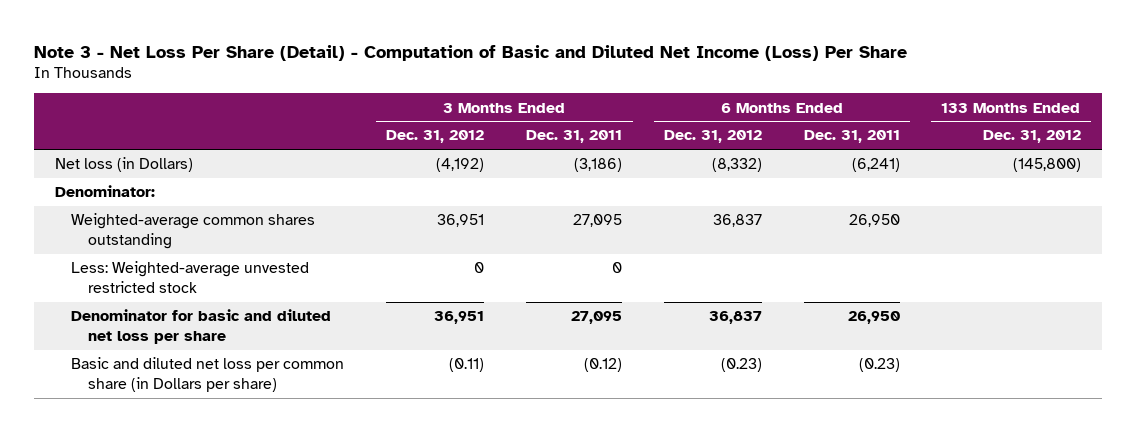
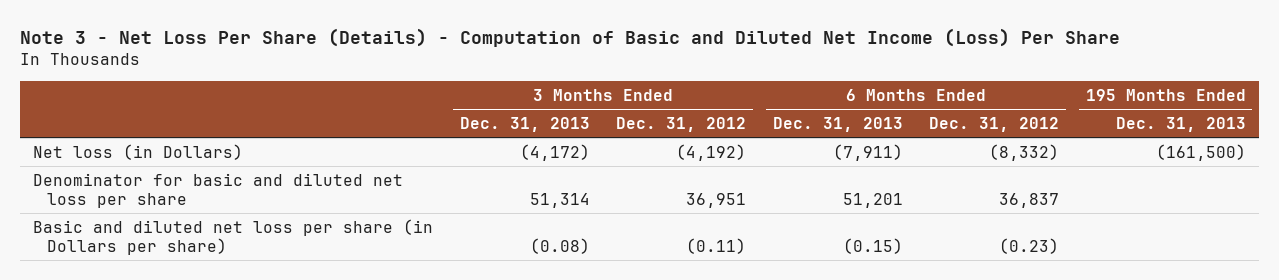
- Note 3 - Net Loss Per Share (Detail) - Computation of Basic and Diluted Net Income (Loss) Per Share
+ Note 3 - Net Loss Per Share (Details) - Computation of Basic and Diluted Net Income (Loss) Per Share
- | 3 Months Ended Dec. 31, 2012 | 3 Months Ended Dec. 31, 2011 | 6 Months Ended Dec. 31, 2012 | 6 Months Ended Dec. 31, 2011 | 133 Months Ended Dec. 31, 2012
+ | 3 Months Ended Dec. 31, 2013 | 3 Months Ended Dec. 31, 2012 | 6 Months Ended Dec. 31, 2013 | 6 Months Ended Dec. 31, 2012 | 195 Months Ended Dec. 31, 2013
- Denominator:
- Weighted-average common shares outstanding | 36,951 | 27,095 | 36,837 | 26,950 |
- Less: Weighted-average unvested restricted stock | 0 | 0 | | |
- Basic and diluted net loss per common share (in Dollars per share) | (0.11) | (0.12) | (0.23) | (0.23) |
+ Basic and diluted net loss per share (in Dollars per share) | (0.08) | (0.11) | (0.15) | (0.23) |

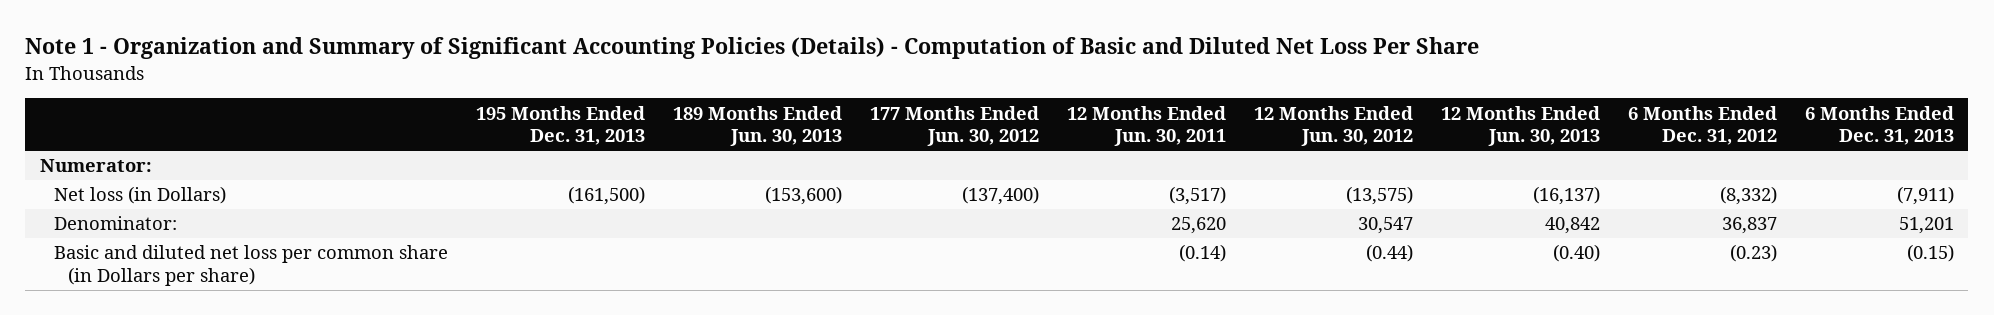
- Note 3 - Net Loss Per Share (Details) - Computation of Basic and Diluted Net Income (Loss) Per Share
+ Note 1 - Organization and Summary of Significant Accounting Policies (Details) - Computation of Basic and Diluted Net Loss Per Share
- | 3 Months Ended Dec. 31, 2013 | 3 Months Ended Dec. 31, 2012 | 6 Months Ended Dec. 31, 2013 | 6 Months Ended Dec. 31, 2012 | 195 Months Ended Dec. 31, 2013
+ | 195 Months Ended Dec. 31, 2013 | 189 Months Ended Jun. 30, 2013 | 177 Months Ended Jun. 30, 2012 | 12 Months Ended Jun. 30, 2011 | 12 Months Ended Jun. 30, 2012 | 12 Months Ended Jun. 30, 2013 | 6 Months Ended Dec. 31, 2012 | 6 Months Ended Dec. 31, 2013
+ Numerator:
- Denominator for basic and diluted net loss per share | 51,314 | 36,951 | 51,201 | 36,837 |
- Basic and diluted net loss per share (in Dollars per share) | (0.08) | (0.11) | (0.15) | (0.23) |
+ Denominator: | | | | 25,620 | 30,547 | 40,842 | 36,837 | 51,201
+ Basic and diluted net loss per common share (in Dollars per share) | | | | (0.14) | (0.44) | (0.40) | (0.23) | (0.15)

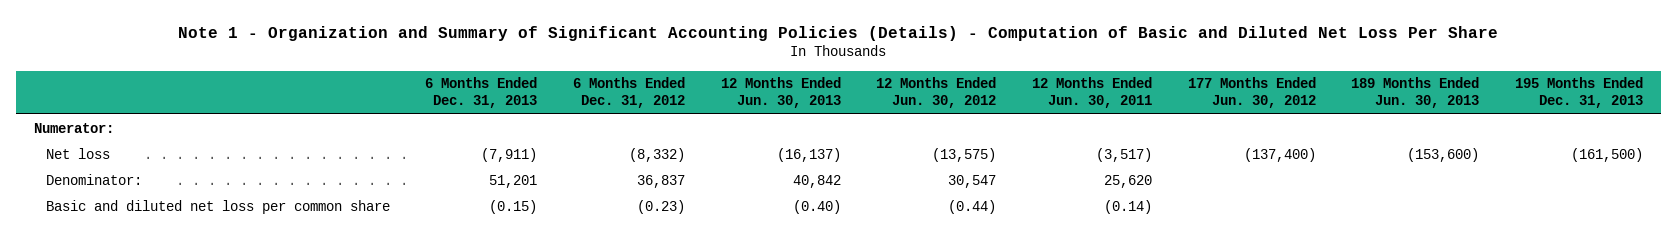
- | 195 Months Ended Dec. 31, 2013 | 189 Months Ended Jun. 30, 2013 | 177 Months Ended Jun. 30, 2012 | 12 Months Ended Jun. 30, 2011 | 12 Months Ended Jun. 30, 2012 | 12 Months Ended Jun. 30, 2013 | 6 Months Ended Dec. 31, 2012 | 6 Months Ended Dec. 31, 2013
+ | 6 Months Ended Dec. 31, 2013 | 6 Months Ended Dec. 31, 2012 | 12 Months Ended Jun. 30, 2013 | 12 Months Ended Jun. 30, 2012 | 12 Months Ended Jun. 30, 2011 | 177 Months Ended Jun. 30, 2012 | 189 Months Ended Jun. 30, 2013 | 195 Months Ended Dec. 31, 2013
- Net loss (in Dollars) | (161,500) | (153,600) | (137,400) | (3,517) | (13,575) | (16,137) | (8,332) | (7,911)
+ Net loss | (7,911) | (8,332) | (16,137) | (13,575) | (3,517) | (137,400) | (153,600) | (161,500)
- Basic and diluted net loss per common share (in Dollars per share) | | | | (0.14) | (0.44) | (0.40) | (0.23) | (0.15)
+ Basic and diluted net loss per common share | (0.15) | (0.23) | (0.40) | (0.44) | (0.14) | | |

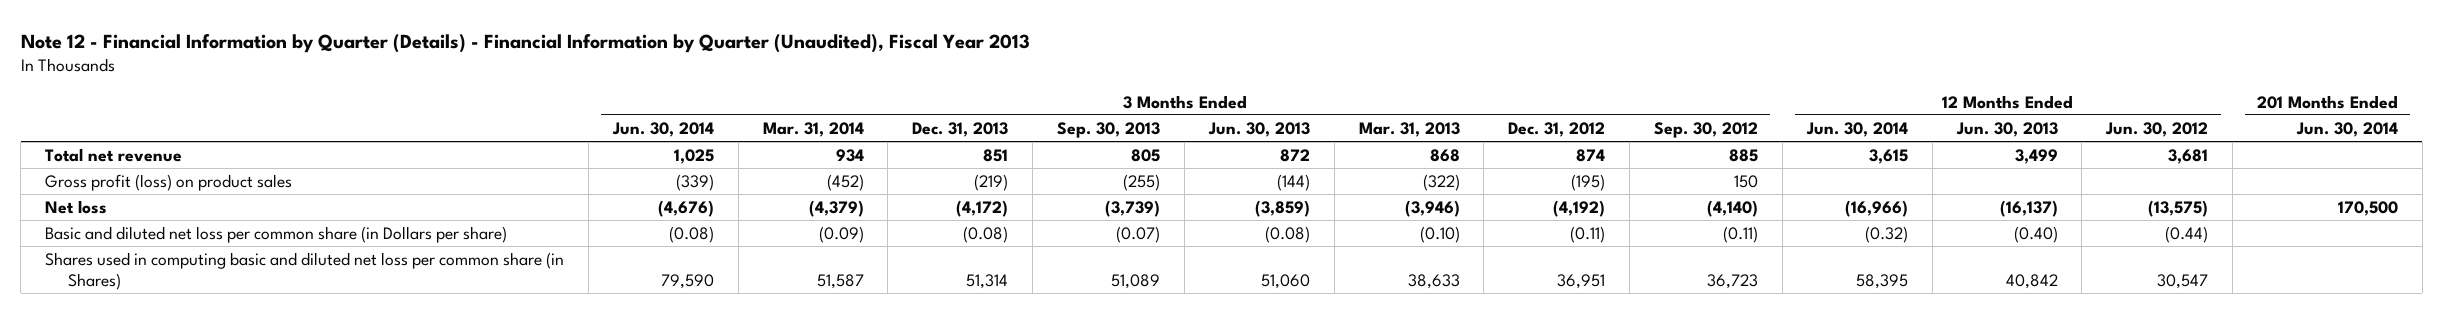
- Note 1 - Organization and Summary of Significant Accounting Policies (Details) - Computation of Basic and Diluted Net Loss Per Share
+ Note 12 - Financial Information by Quarter (Details) - Financial Information by Quarter (Unaudited), Fiscal Year 2013
- | 6 Months Ended Dec. 31, 2013 | 6 Months Ended Dec. 31, 2012 | 12 Months Ended Jun. 30, 2013 | 12 Months Ended Jun. 30, 2012 | 12 Months Ended Jun. 30, 2011 | 177 Months Ended Jun. 30, 2012 | 189 Months Ended Jun. 30, 2013 | 195 Months Ended Dec. 31, 2013
+ | 3 Months Ended Jun. 30, 2014 | 3 Months Ended Mar. 31, 2014 | 3 Months Ended Dec. 31, 2013 | 3 Months Ended Sep. 30, 2013 | 3 Months Ended Jun. 30, 2013 | 3 Months Ended Mar. 31, 2013 | 3 Months Ended Dec. 31, 2012 | 3 Months Ended Sep. 30, 2012 | 12 Months Ended Jun. 30, 2014 | 12 Months Ended Jun. 30, 2013 | 12 Months Ended Jun. 30, 2012 | 201 Months Ended Jun. 30, 2014
- Numerator:
+ Total net revenue | 1,025 | 934 | 851 | 805 | 872 | 868 | 874 | 885 | 3,615 | 3,499 | 3,681 |
+ Gross profit (loss) on product sales | (339) | (452) | (219) | (255) | (144) | (322) | (195) | 150 | | | |
- Denominator: | 51,201 | 36,837 | 40,842 | 30,547 | 25,620 | | |
- Basic and diluted net loss per common share | (0.15) | (0.23) | (0.40) | (0.44) | (0.14) | | |
+ Basic and diluted net loss per common share (in Dollars per share) | (0.08) | (0.09) | (0.08) | (0.07) | (0.08) | (0.10) | (0.11) | (0.11) | (0.32) | (0.40) | (0.44) |
+ Shares used in computing basic and diluted net loss per common share (in Shares) | 79,590 | 51,587 | 51,314 | 51,089 | 51,060 | 38,633 | 36,951 | 36,723 | 58,395 | 40,842 | 30,547 |

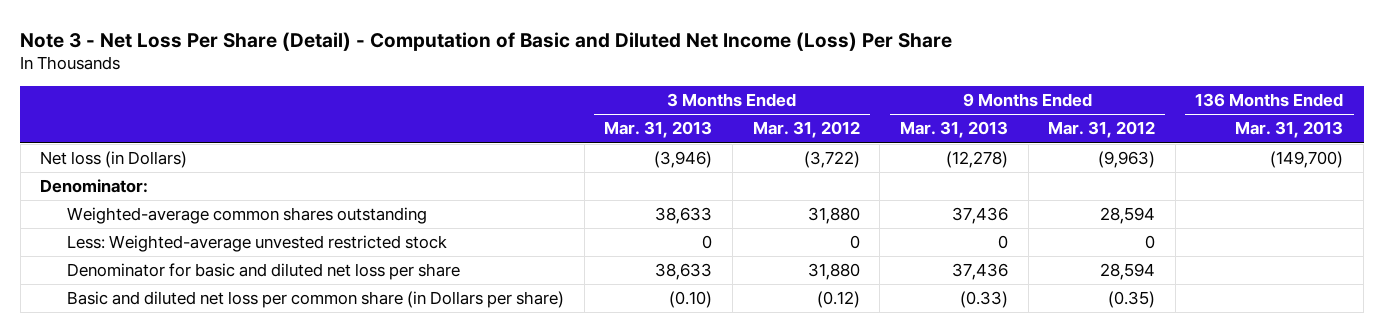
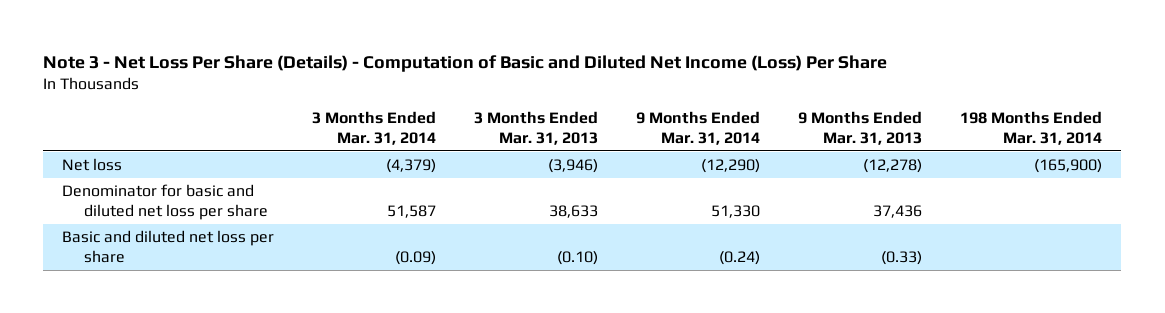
- Note 3 - Net Loss Per Share (Detail) - Computation of Basic and Diluted Net Income (Loss) Per Share
+ Note 3 - Net Loss Per Share (Details) - Computation of Basic and Diluted Net Income (Loss) Per Share
- | 3 Months Ended Mar. 31, 2013 | 3 Months Ended Mar. 31, 2012 | 9 Months Ended Mar. 31, 2013 | 9 Months Ended Mar. 31, 2012 | 136 Months Ended Mar. 31, 2013
+ | 3 Months Ended Mar. 31, 2014 | 3 Months Ended Mar. 31, 2013 | 9 Months Ended Mar. 31, 2014 | 9 Months Ended Mar. 31, 2013 | 198 Months Ended Mar. 31, 2014
- Net loss (in Dollars) | (3,946) | (3,722) | (12,278) | (9,963) | (149,700)
- Denominator:
- Weighted-average common shares outstanding | 38,633 | 31,880 | 37,436 | 28,594 |
- Less: Weighted-average unvested restricted stock | 0 | 0 | 0 | 0 |
+ Net loss | (4,379) | (3,946) | (12,290) | (12,278) | (165,900)
- Basic and diluted net loss per common share (in Dollars per share) | (0.10) | (0.12) | (0.33) | (0.35) |
+ Basic and diluted net loss per share | (0.09) | (0.10) | (0.24) | (0.33) |

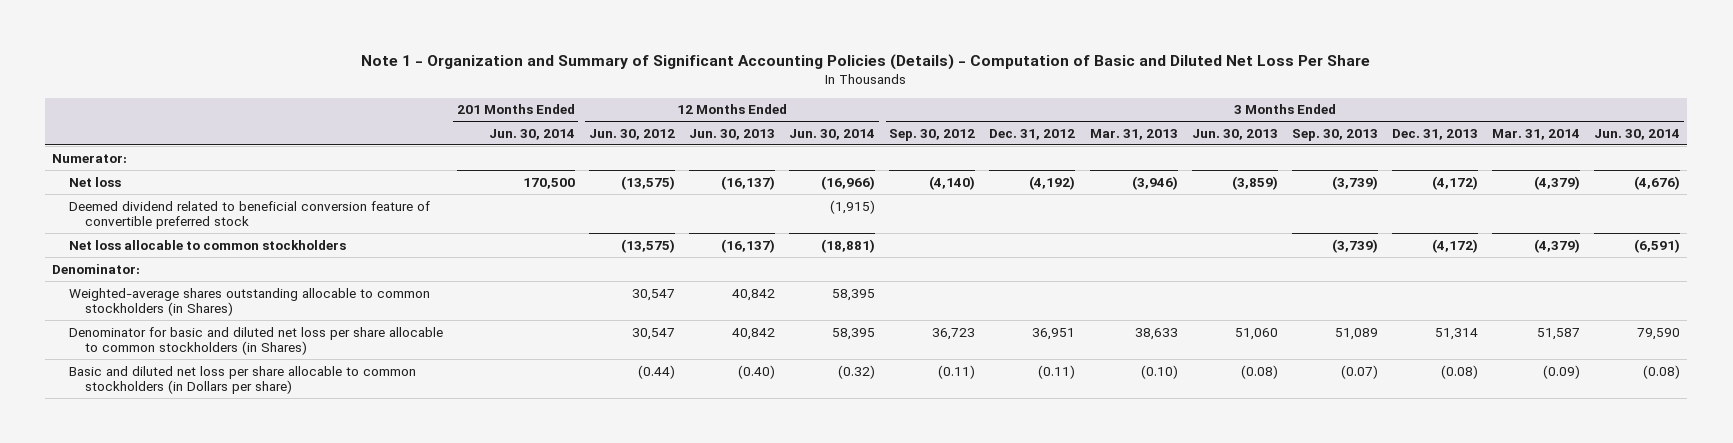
- Note 3 - Net Loss Per Share (Details) - Computation of Basic and Diluted Net Income (Loss) Per Share
+ Note 1 - Organization and Summary of Significant Accounting Policies (Details) - Computation of Basic and Diluted Net Loss Per Share
- | 3 Months Ended Mar. 31, 2014 | 3 Months Ended Mar. 31, 2013 | 9 Months Ended Mar. 31, 2014 | 9 Months Ended Mar. 31, 2013 | 198 Months Ended Mar. 31, 2014
+ | 201 Months Ended Jun. 30, 2014 | 12 Months Ended Jun. 30, 2012 | 12 Months Ended Jun. 30, 2013 | 12 Months Ended Jun. 30, 2014 | 3 Months Ended Sep. 30, 2012 | 3 Months Ended Dec. 31, 2012 | 3 Months Ended Mar. 31, 2013 | 3 Months Ended Jun. 30, 2013 | 3 Months Ended Sep. 30, 2013 | 3 Months Ended Dec. 31, 2013 | 3 Months Ended Mar. 31, 2014 | 3 Months Ended Jun. 30, 2014
+ Numerator:
- Denominator for basic and diluted net loss per share | 51,587 | 38,633 | 51,330 | 37,436 |
- Basic and diluted net loss per share | (0.09) | (0.10) | (0.24) | (0.33) |
+ Deemed dividend related to beneficial conversion feature of convertible preferred stock | | | | (1,915) | | | | | | | |
+ Net loss allocable to common stockholders | | (13,575) | (16,137) | (18,881) | | | | | (3,739) | (4,172) | (4,379) | (6,591)
+ Denominator:
+ Weighted-average shares outstanding allocable to common stockholders (in Shares) | | 30,547 | 40,842 | 58,395 | | | | | | | |
+ Denominator for basic and diluted net loss per share allocable to common stockholders (in Shares) | | 30,547 | 40,842 | 58,395 | 36,723 | 36,951 | 38,633 | 51,060 | 51,089 | 51,314 | 51,587 | 79,590
+ Basic and diluted net loss per share allocable to common stockholders (in Dollars per share) | | (0.44) | (0.40) | (0.32) | (0.11) | (0.11) | (0.10) | (0.08) | (0.07) | (0.08) | (0.09) | (0.08)

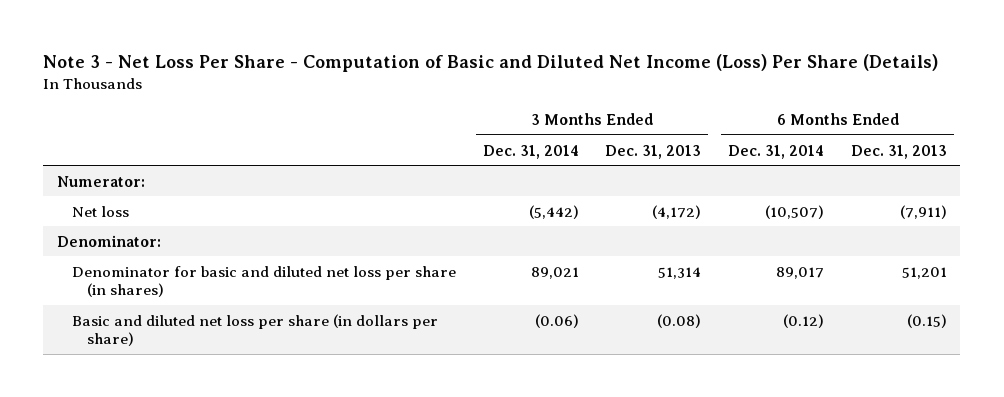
- Note 1 - Organization and Summary of Significant Accounting Policies (Details) - Computation of Basic and Diluted Net Loss Per Share
+ Note 3 - Net Loss Per Share - Computation of Basic and Diluted Net Income (Loss) Per Share (Details)
- | 201 Months Ended Jun. 30, 2014 | 12 Months Ended Jun. 30, 2012 | 12 Months Ended Jun. 30, 2013 | 12 Months Ended Jun. 30, 2014 | 3 Months Ended Sep. 30, 2012 | 3 Months Ended Dec. 31, 2012 | 3 Months Ended Mar. 31, 2013 | 3 Months Ended Jun. 30, 2013 | 3 Months Ended Sep. 30, 2013 | 3 Months Ended Dec. 31, 2013 | 3 Months Ended Mar. 31, 2014 | 3 Months Ended Jun. 30, 2014
+ | 3 Months Ended Dec. 31, 2014 | 3 Months Ended Dec. 31, 2013 | 6 Months Ended Dec. 31, 2014 | 6 Months Ended Dec. 31, 2013
- Deemed dividend related to beneficial conversion feature of convertible preferred stock | | | | (1,915) | | | | | | | |
- Net loss allocable to common stockholders | | (13,575) | (16,137) | (18,881) | | | | | (3,739) | (4,172) | (4,379) | (6,591)
- Weighted-average shares outstanding allocable to common stockholders (in Shares) | | 30,547 | 40,842 | 58,395 | | | | | | | |
- Denominator for basic and diluted net loss per share allocable to common stockholders (in Shares) | | 30,547 | 40,842 | 58,395 | 36,723 | 36,951 | 38,633 | 51,060 | 51,089 | 51,314 | 51,587 | 79,590
- Basic and diluted net loss per share allocable to common stockholders (in Dollars per share) | | (0.44) | (0.40) | (0.32) | (0.11) | (0.11) | (0.10) | (0.08) | (0.07) | (0.08) | (0.09) | (0.08)
+ Denominator for basic and diluted net loss per share (in shares) | 89,021 | 51,314 | 89,017 | 51,201
+ Basic and diluted net loss per share (in dollars per share) | (0.06) | (0.08) | (0.12) | (0.15)

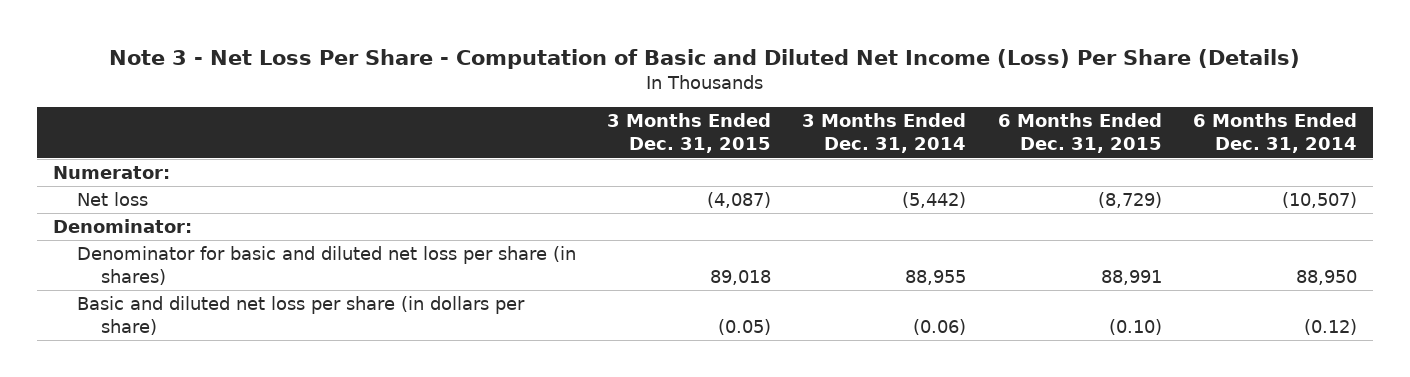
- | 3 Months Ended Dec. 31, 2014 | 3 Months Ended Dec. 31, 2013 | 6 Months Ended Dec. 31, 2014 | 6 Months Ended Dec. 31, 2013
+ | 3 Months Ended Dec. 31, 2015 | 3 Months Ended Dec. 31, 2014 | 6 Months Ended Dec. 31, 2015 | 6 Months Ended Dec. 31, 2014
- Denominator for basic and diluted net loss per share (in shares) | 89,021 | 51,314 | 89,017 | 51,201
+ Denominator for basic and diluted net loss per share (in shares) | 89,018 | 88,955 | 88,991 | 88,950

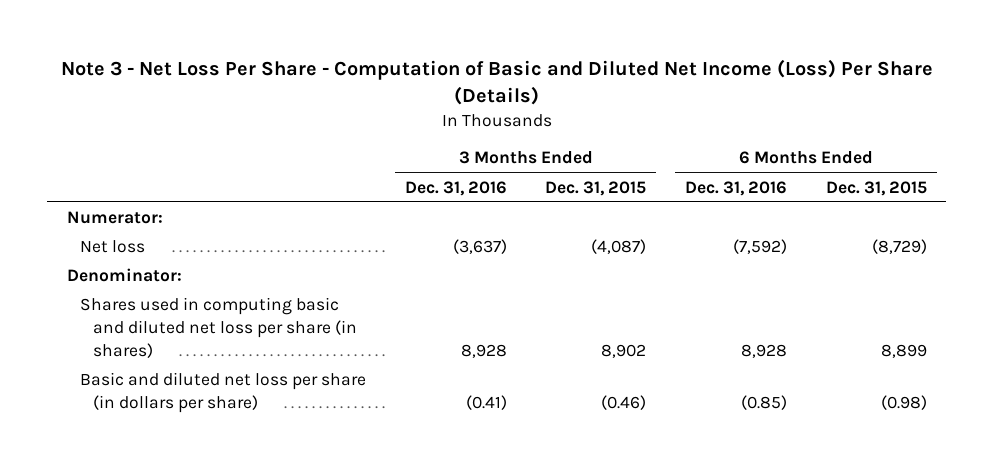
- | 3 Months Ended Dec. 31, 2015 | 3 Months Ended Dec. 31, 2014 | 6 Months Ended Dec. 31, 2015 | 6 Months Ended Dec. 31, 2014
+ | 3 Months Ended Dec. 31, 2016 | 3 Months Ended Dec. 31, 2015 | 6 Months Ended Dec. 31, 2016 | 6 Months Ended Dec. 31, 2015
- Denominator for basic and diluted net loss per share (in shares) | 89,018 | 88,955 | 88,991 | 88,950
- Basic and diluted net loss per share (in dollars per share) | (0.05) | (0.06) | (0.10) | (0.12)
+ Shares used in computing basic and diluted net loss per share (in shares) | 8,928 | 8,902 | 8,928 | 8,899
+ Basic and diluted net loss per share (in dollars per share) | (0.41) | (0.46) | (0.85) | (0.98)

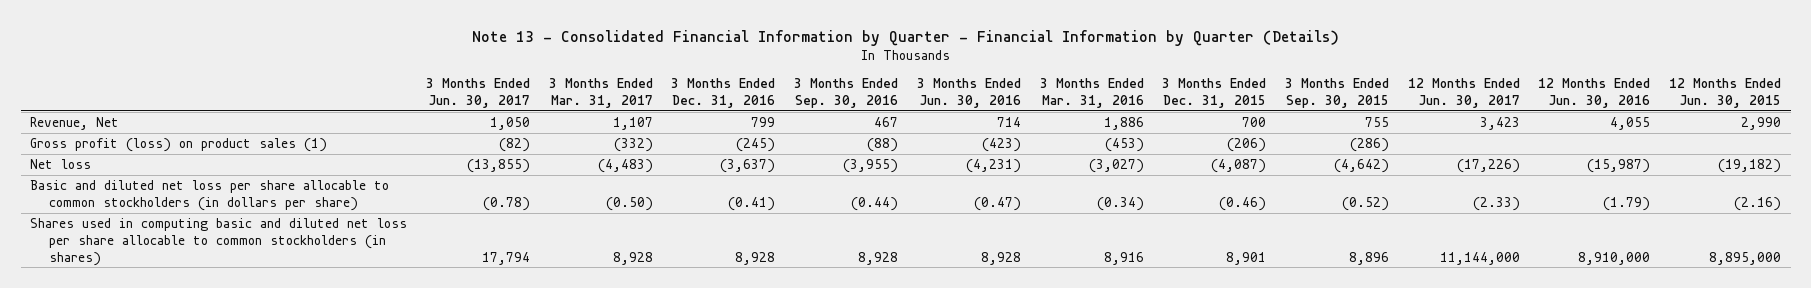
- Note 3 - Net Loss Per Share - Computation of Basic and Diluted Net Income (Loss) Per Share (Details)
+ Note 13 - Consolidated Financial Information by Quarter - Financial Information by Quarter (Details)
- | 3 Months Ended Dec. 31, 2016 | 3 Months Ended Dec. 31, 2015 | 6 Months Ended Dec. 31, 2016 | 6 Months Ended Dec. 31, 2015
+ | 3 Months Ended Jun. 30, 2017 | 3 Months Ended Mar. 31, 2017 | 3 Months Ended Dec. 31, 2016 | 3 Months Ended Sep. 30, 2016 | 3 Months Ended Jun. 30, 2016 | 3 Months Ended Mar. 31, 2016 | 3 Months Ended Dec. 31, 2015 | 3 Months Ended Sep. 30, 2015 | 12 Months Ended Jun. 30, 2017 | 12 Months Ended Jun. 30, 2016 | 12 Months Ended Jun. 30, 2015
- Numerator:
+ Revenue, Net | 1,050 | 1,107 | 799 | 467 | 714 | 1,886 | 700 | 755 | 3,423 | 4,055 | 2,990
+ Gross profit (loss) on product sales (1) | (82) | (332) | (245) | (88) | (423) | (453) | (206) | (286) | | |
- Denominator:
- Shares used in computing basic and diluted net loss per share (in shares) | 8,928 | 8,902 | 8,928 | 8,899
- Basic and diluted net loss per share (in dollars per share) | (0.41) | (0.46) | (0.85) | (0.98)
+ Basic and diluted net loss per share allocable to common stockholders (in dollars per share) | (0.78) | (0.50) | (0.41) | (0.44) | (0.47) | (0.34) | (0.46) | (0.52) | (2.33) | (1.79) | (2.16)
+ Shares used in computing basic and diluted net loss per share allocable to common stockholders (in shares) | 17,794 | 8,928 | 8,928 | 8,928 | 8,928 | 8,916 | 8,901 | 8,896 | 11,144,000 | 8,910,000 | 8,895,000

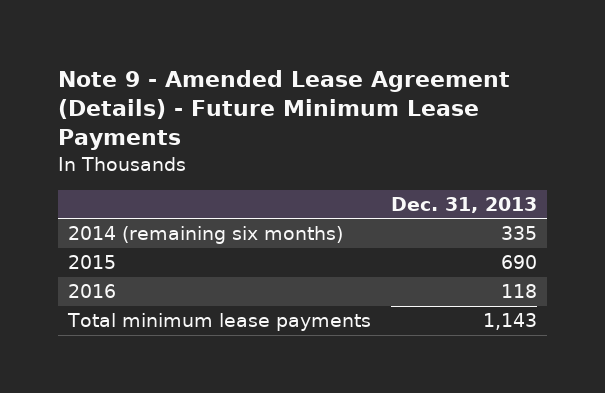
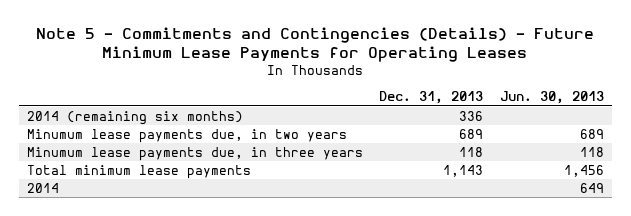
- Note 9 - Amended Lease Agreement (Details) - Future Minimum Lease Payments
+ Note 5 - Commitments and Contingencies (Details) - Future Minimum Lease Payments for Operating Leases
- | Dec. 31, 2013
+ | Dec. 31, 2013 | Jun. 30, 2013
- 2014 (remaining six months) | 335
- 2015 | 690
- 2016 | 118
+ 2014 (remaining six months) | 336 |
+ Minumum lease payments due, in two years | 689 | 689
+ Minumum lease payments due, in three years | 118 | 118
+ 2014 | | 649

